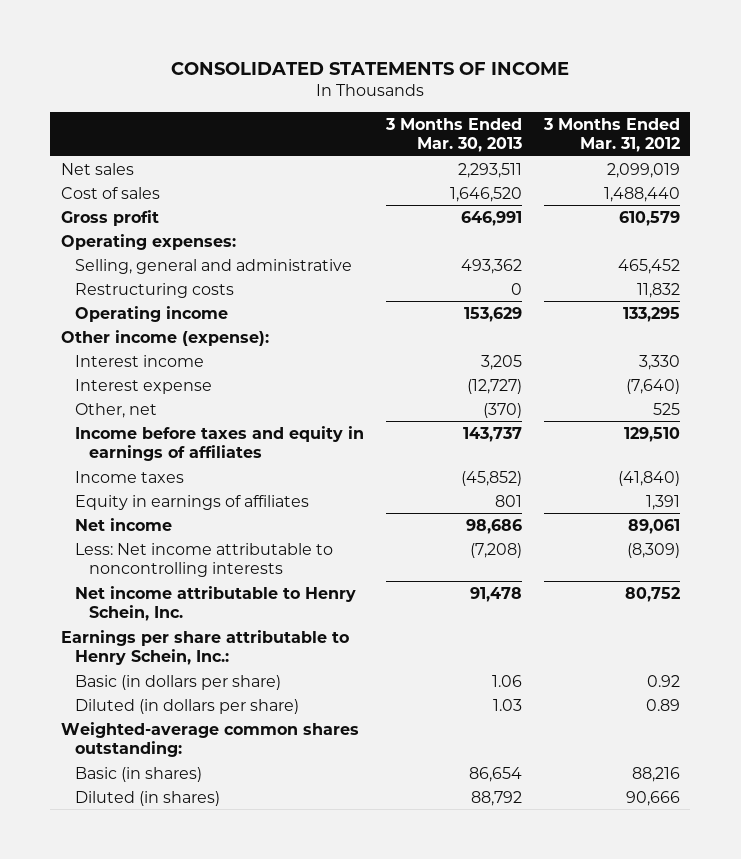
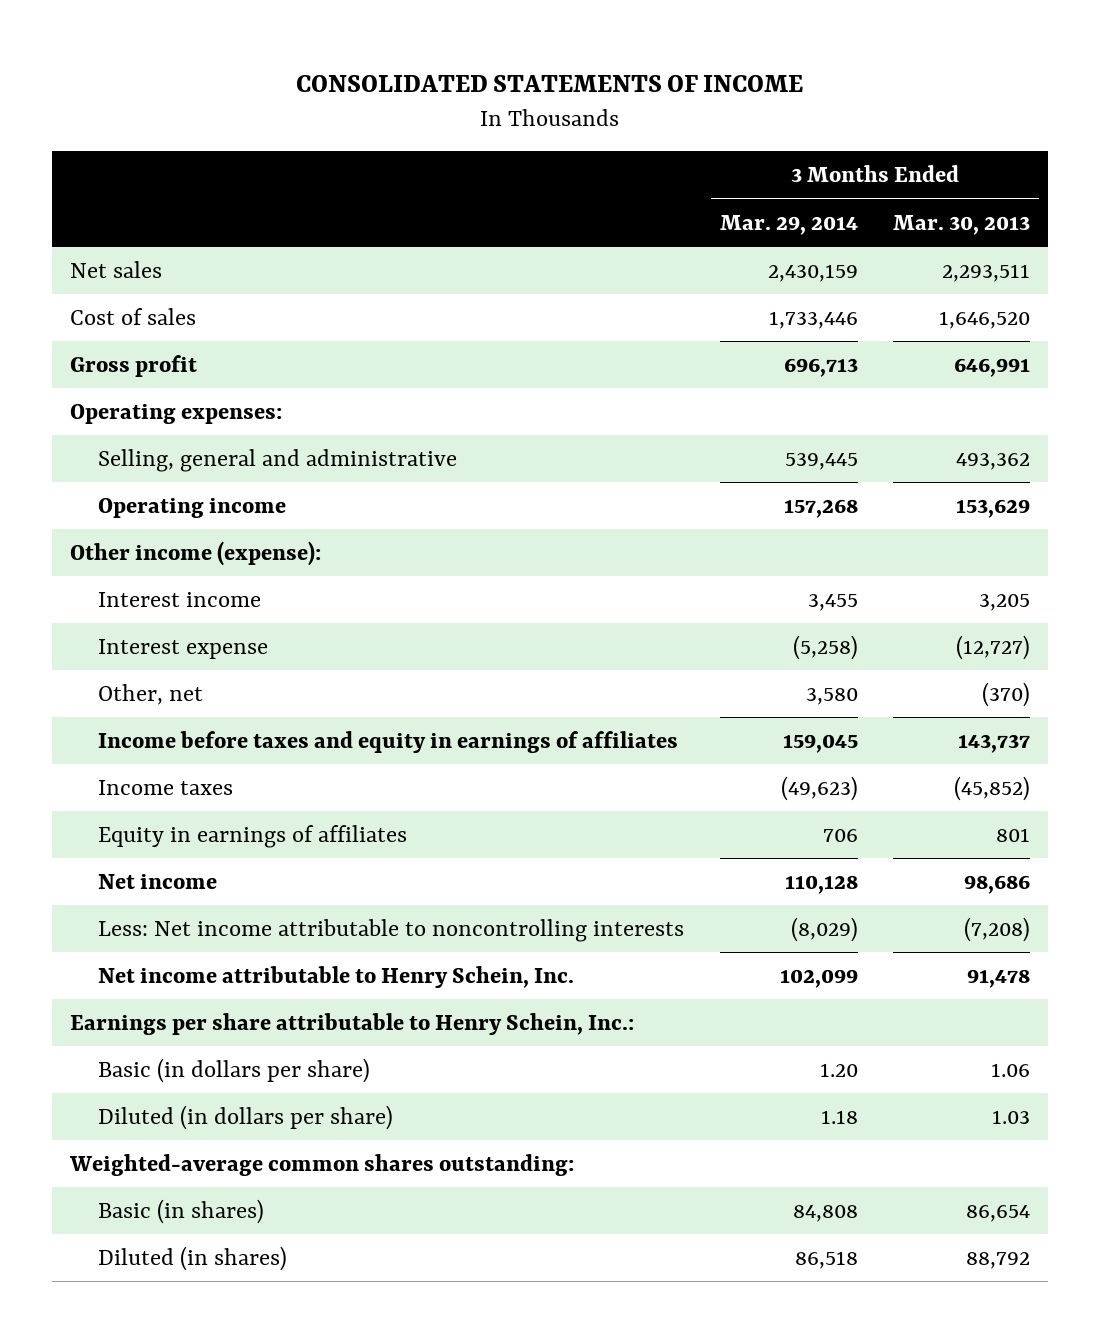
- | 3 Months Ended Mar. 30, 2013 | 3 Months Ended Mar. 31, 2012
+ | 3 Months Ended Mar. 29, 2014 | 3 Months Ended Mar. 30, 2013
- Restructuring costs | 0 | 11,832

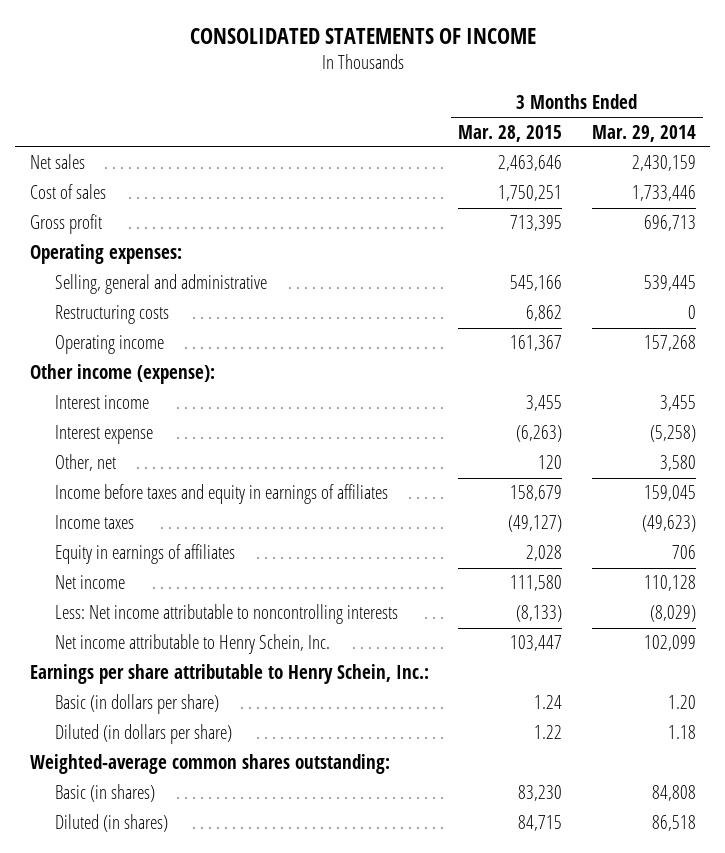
- | 3 Months Ended Mar. 29, 2014 | 3 Months Ended Mar. 30, 2013
+ | 3 Months Ended Mar. 28, 2015 | 3 Months Ended Mar. 29, 2014
+ Restructuring costs | 6,862 | 0

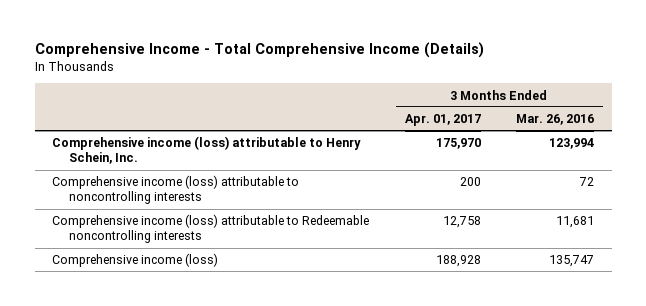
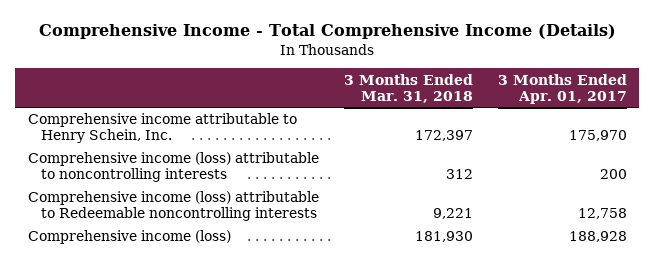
- | 3 Months Ended Apr. 01, 2017 | 3 Months Ended Mar. 26, 2016
+ | 3 Months Ended Mar. 31, 2018 | 3 Months Ended Apr. 01, 2017
- Comprehensive income (loss) attributable to Henry Schein, Inc. | 175,970 | 123,994
+ Comprehensive income attributable to Henry Schein, Inc. | 172,397 | 175,970

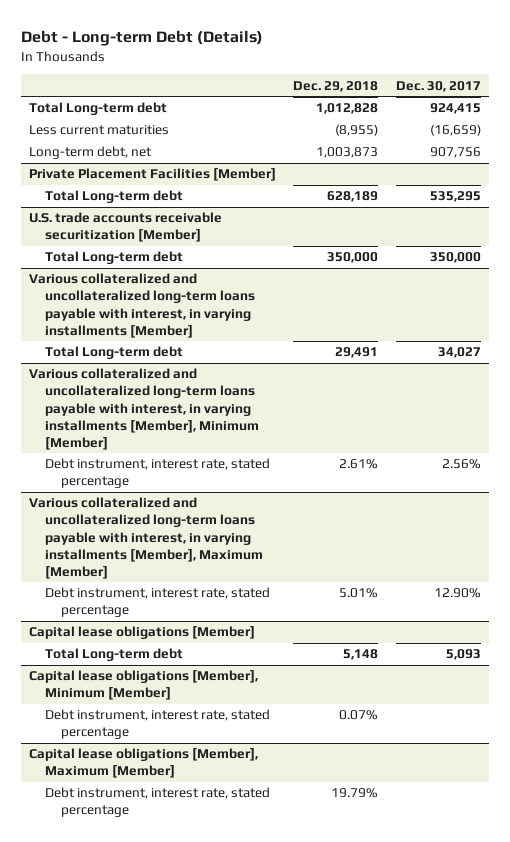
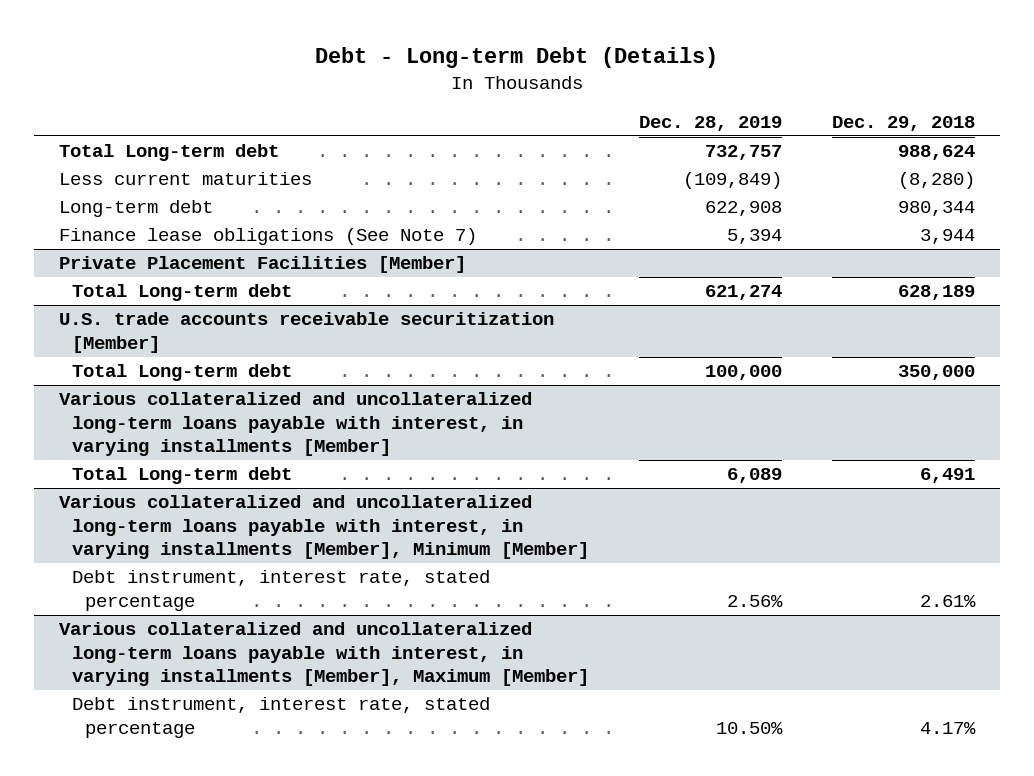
- | Dec. 29, 2018 | Dec. 30, 2017
+ | Dec. 28, 2019 | Dec. 29, 2018
- Total Long-term debt | 1,012,828 | 924,415
- Less current maturities | (8,955) | (16,659)
- Long-term debt, net | 1,003,873 | 907,756
+ Total Long-term debt | 732,757 | 988,624
+ Less current maturities | (109,849) | (8,280)
+ Long-term debt | 622,908 | 980,344
+ Finance lease obligations (See Note 7) | 5,394 | 3,944
@ Various collateralized and uncollateralized long-term loans payable with interest, in varying installments [Member]
- Total Long-term debt | 29,491 | 34,027
+ Total Long-term debt | 6,089 | 6,491
@ Various collateralized and uncollateralized long-term loans payable with interest, in varying installments [Member], Maximum [Member]
- Debt instrument, interest rate, stated percentage | 5.01% | 12.90%
- Capital lease obligations [Member]
- Total Long-term debt | 5,148 | 5,093
- Capital lease obligations [Member], Minimum [Member]
- Debt instrument, interest rate, stated percentage | 0.07% |
- Capital lease obligations [Member], Maximum [Member]
- Debt instrument, interest rate, stated percentage | 19.79% |
@ Various collateralized and uncollateralized long-term loans payable with interest, in varying installments [Member], Maximum [Member]
+ Debt instrument, interest rate, stated percentage | 10.50% | 4.17%

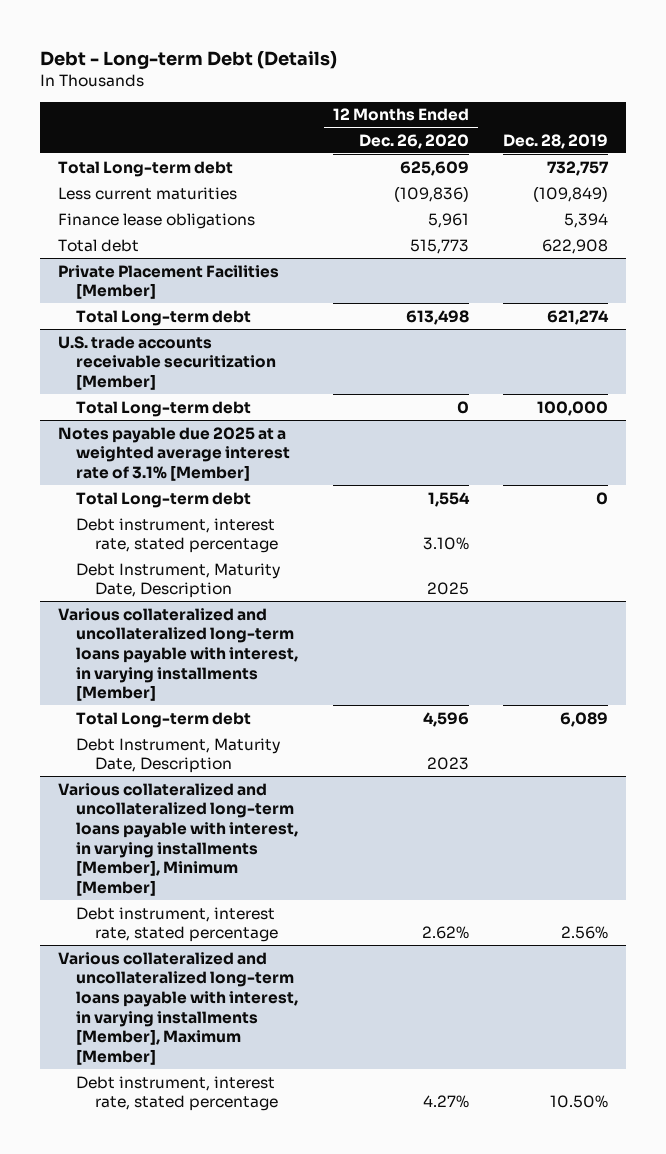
- | Dec. 28, 2019 | Dec. 29, 2018
+ | 12 Months Ended Dec. 26, 2020 | Dec. 28, 2019
- Long-term debt | 622,908 | 980,344
- Finance lease obligations (See Note 7) | 5,394 | 3,944
+ Finance lease obligations | 5,961 | 5,394
+ Total debt | 515,773 | 622,908
+ Notes payable due 2025 at a weighted average interest rate of 3.1% [Member]
+ Total Long-term debt | 1,554 | 0
+ Debt instrument, interest rate, stated percentage | 3.10% |
+ Debt Instrument, Maturity Date, Description | 2025 |
@ Various collateralized and uncollateralized long-term loans payable with interest, in varying installments [Member]
+ Debt Instrument, Maturity Date, Description | 2023 |

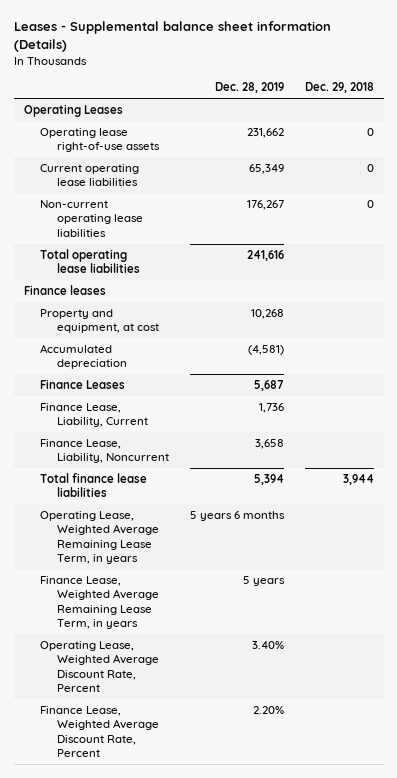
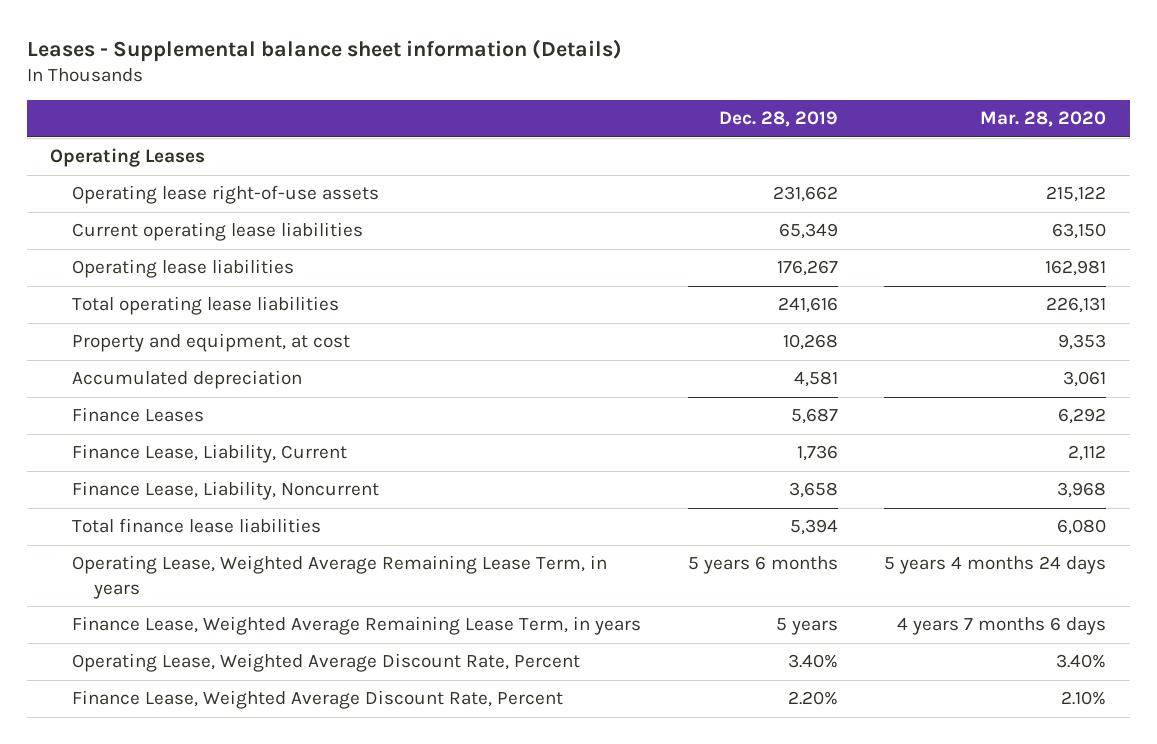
- | Dec. 28, 2019 | Dec. 29, 2018
+ | Dec. 28, 2019 | Mar. 28, 2020
- Non-current operating lease liabilities | 176,267 | 0
+ Operating lease liabilities | 176,267 | 162,981
- Finance leases
- Accumulated depreciation | (4,581) |
+ Accumulated depreciation | 4,581 | 3,061

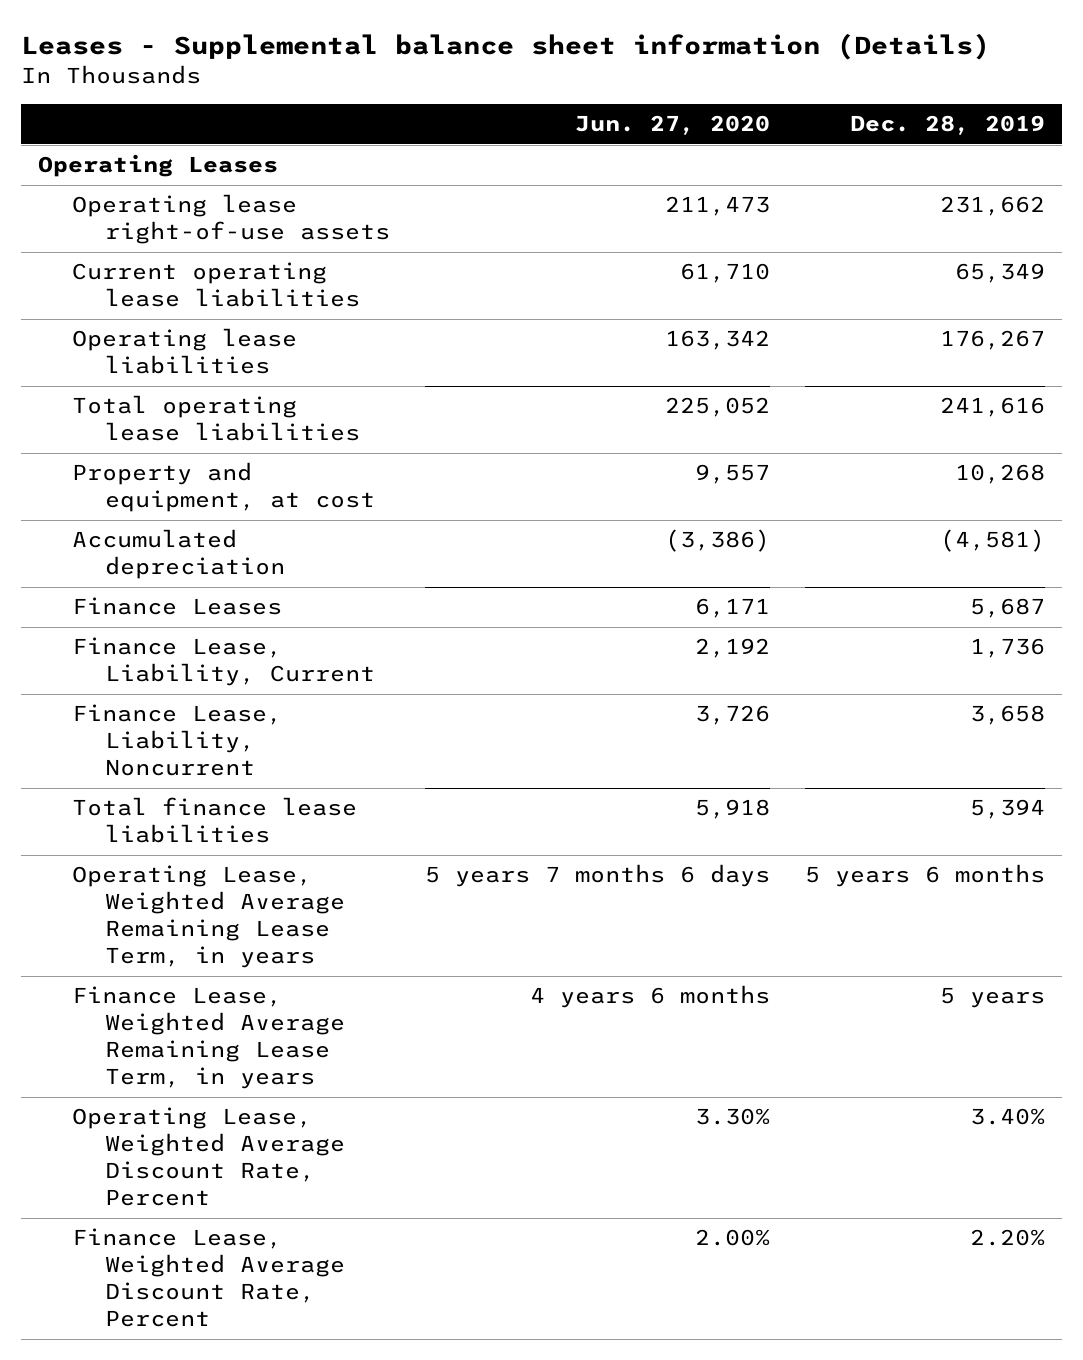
- | Dec. 28, 2019 | Mar. 28, 2020
+ | Jun. 27, 2020 | Dec. 28, 2019
- Accumulated depreciation | 4,581 | 3,061
+ Accumulated depreciation | (3,386) | (4,581)

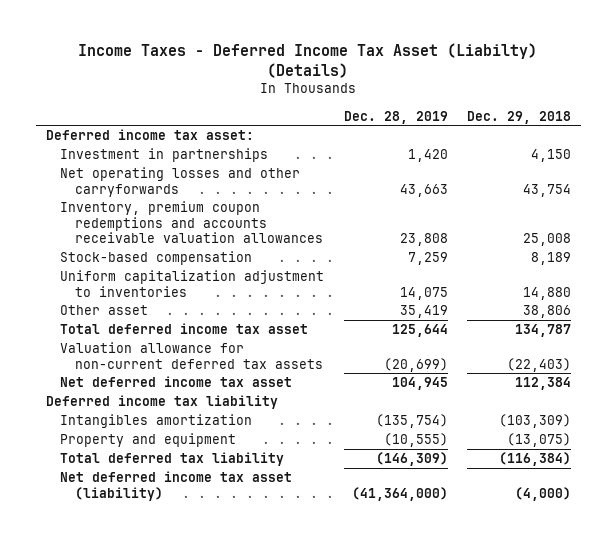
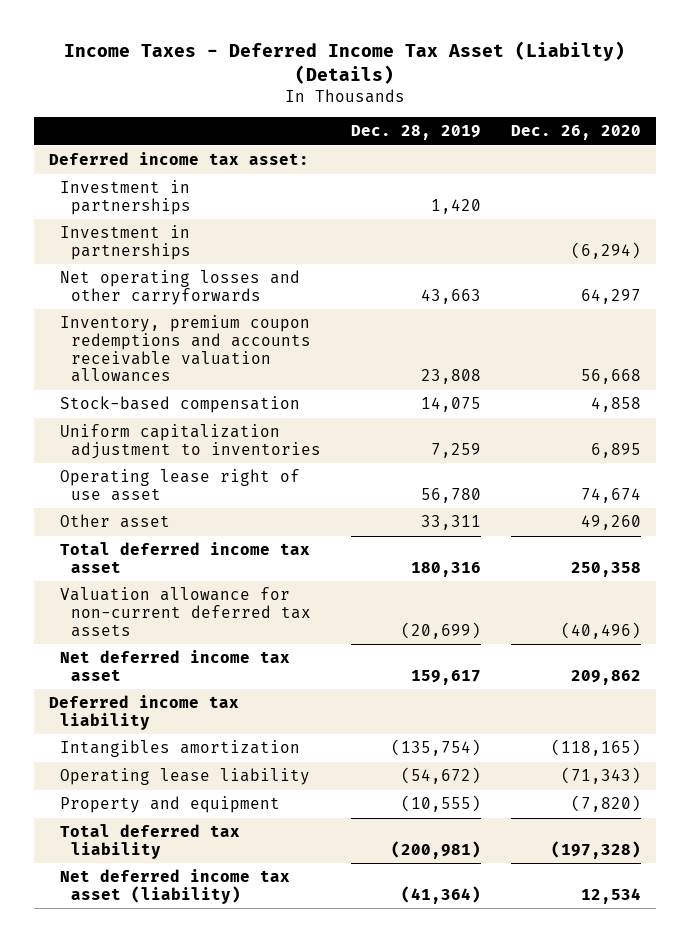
- | Dec. 28, 2019 | Dec. 29, 2018
+ | Dec. 28, 2019 | Dec. 26, 2020
+ Investment in partnerships | | (6,294)
- Stock-based compensation | 7,259 | 8,189
- Uniform capitalization adjustment to inventories | 14,075 | 14,880
- Other asset | 35,419 | 38,806
- Total deferred income tax asset | 125,644 | 134,787
+ Stock-based compensation | 14,075 | 4,858
+ Uniform capitalization adjustment to inventories | 7,259 | 6,895
+ Operating lease right of use asset | 56,780 | 74,674
+ Other asset | 33,311 | 49,260
+ Total deferred income tax asset | 180,316 | 250,358
- Net deferred income tax asset | 104,945 | 112,384
+ Net deferred income tax asset | 159,617 | 209,862
+ Operating lease liability | (54,672) | (71,343)
- Total deferred tax liability | (146,309) | (116,384)
- Net deferred income tax asset (liability) | (41,364,000) | (4,000)
+ Total deferred tax liability | (200,981) | (197,328)
+ Net deferred income tax asset (liability) | (41,364) | 12,534

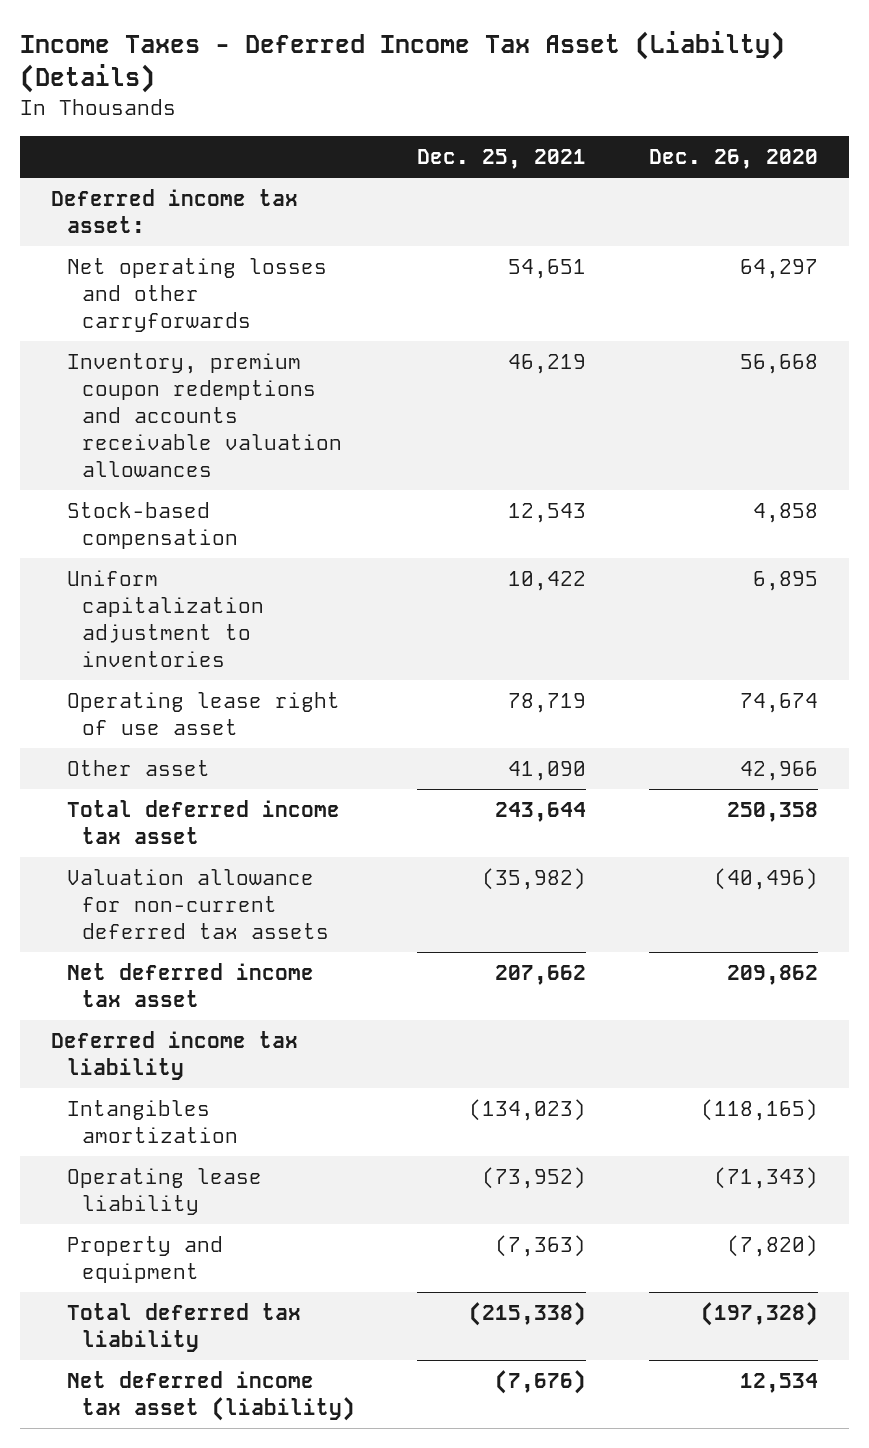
- | Dec. 28, 2019 | Dec. 26, 2020
+ | Dec. 25, 2021 | Dec. 26, 2020
- Investment in partnerships | 1,420 |
- Investment in partnerships | | (6,294)
- Other asset | 33,311 | 49,260
+ Other asset | 41,090 | 42,966

